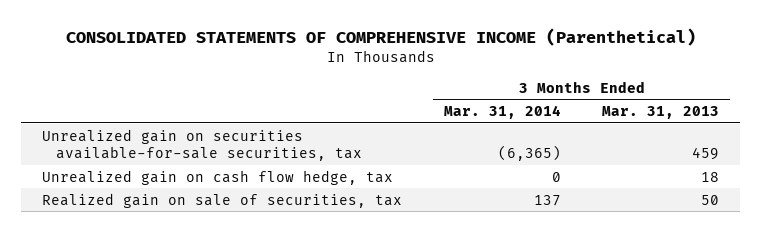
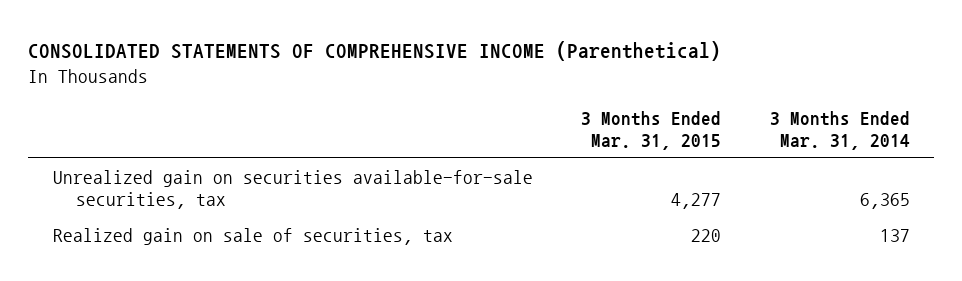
- | 3 Months Ended Mar. 31, 2014 | 3 Months Ended Mar. 31, 2013
+ | 3 Months Ended Mar. 31, 2015 | 3 Months Ended Mar. 31, 2014
- Unrealized gain on securities available-for-sale securities, tax | (6,365) | 459
- Unrealized gain on cash flow hedge, tax | 0 | 18
+ Unrealized gain on securities available-for-sale securities, tax | 4,277 | 6,365

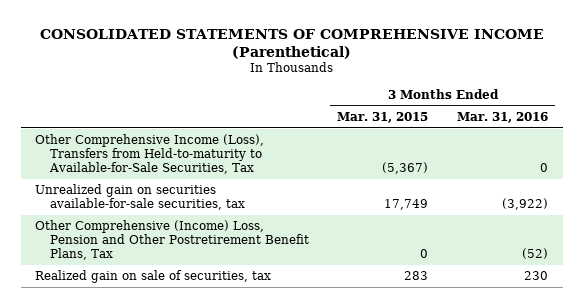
- | 3 Months Ended Mar. 31, 2015 | 3 Months Ended Mar. 31, 2014
+ | 3 Months Ended Mar. 31, 2015 | 3 Months Ended Mar. 31, 2016
- Unrealized gain on securities available-for-sale securities, tax | 4,277 | 6,365
- Realized gain on sale of securities, tax | 220 | 137
+ Other Comprehensive Income (Loss), Transfers from Held-to-maturity to Available-for-Sale Securities, Tax | (5,367) | 0
+ Unrealized gain on securities available-for-sale securities, tax | 17,749 | (3,922)
+ Other Comprehensive (Income) Loss, Pension and Other Postretirement Benefit Plans, Tax | 0 | (52)
+ Realized gain on sale of securities, tax | 283 | 230

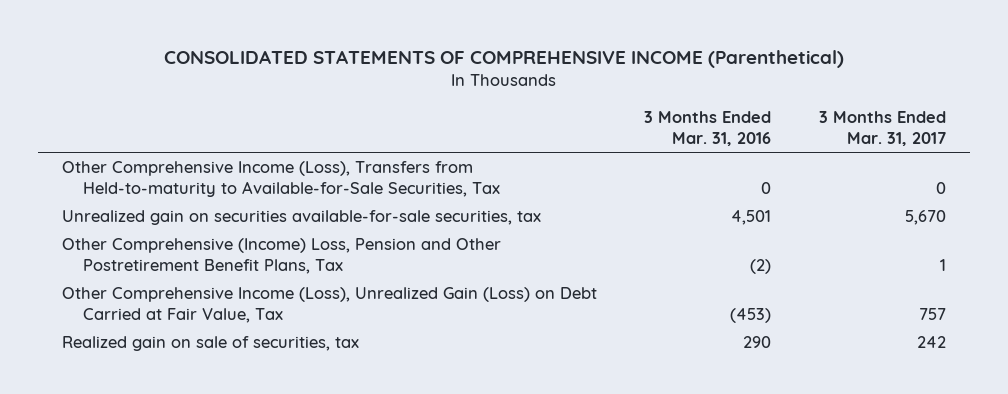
- | 3 Months Ended Mar. 31, 2015 | 3 Months Ended Mar. 31, 2016
+ | 3 Months Ended Mar. 31, 2016 | 3 Months Ended Mar. 31, 2017
- Unrealized gain on securities available-for-sale securities, tax | 17,749 | (3,922)
- Other Comprehensive (Income) Loss, Pension and Other Postretirement Benefit Plans, Tax | 0 | (52)
- Realized gain on sale of securities, tax | 283 | 230
+ Unrealized gain on securities available-for-sale securities, tax | 4,501 | 5,670
+ Other Comprehensive (Income) Loss, Pension and Other Postretirement Benefit Plans, Tax | (2) | 1
+ Other Comprehensive Income (Loss), Unrealized Gain (Loss) on Debt Carried at Fair Value, Tax | (453) | 757
+ Realized gain on sale of securities, tax | 290 | 242

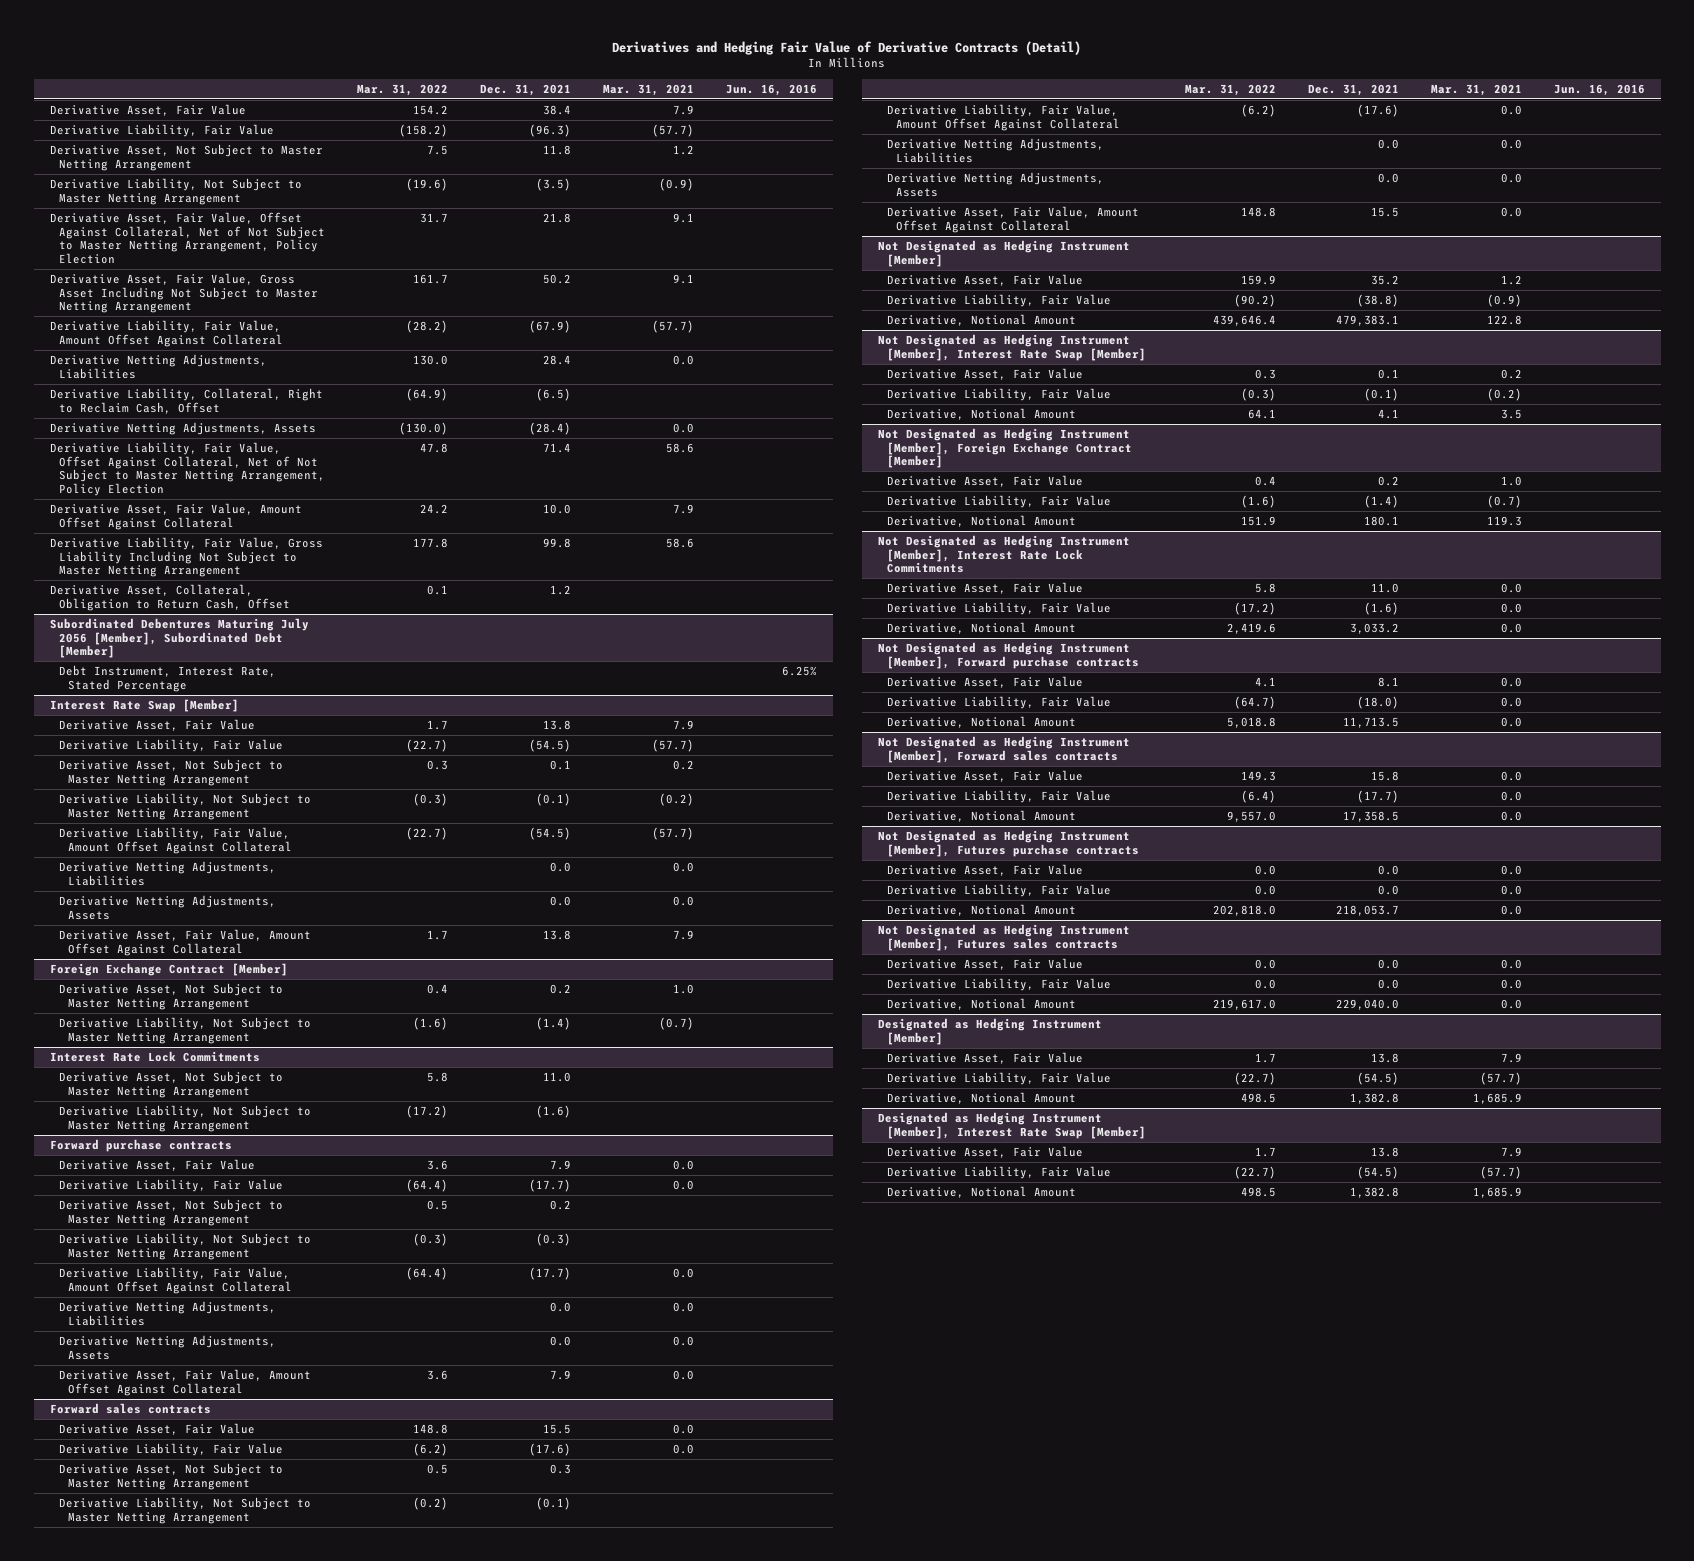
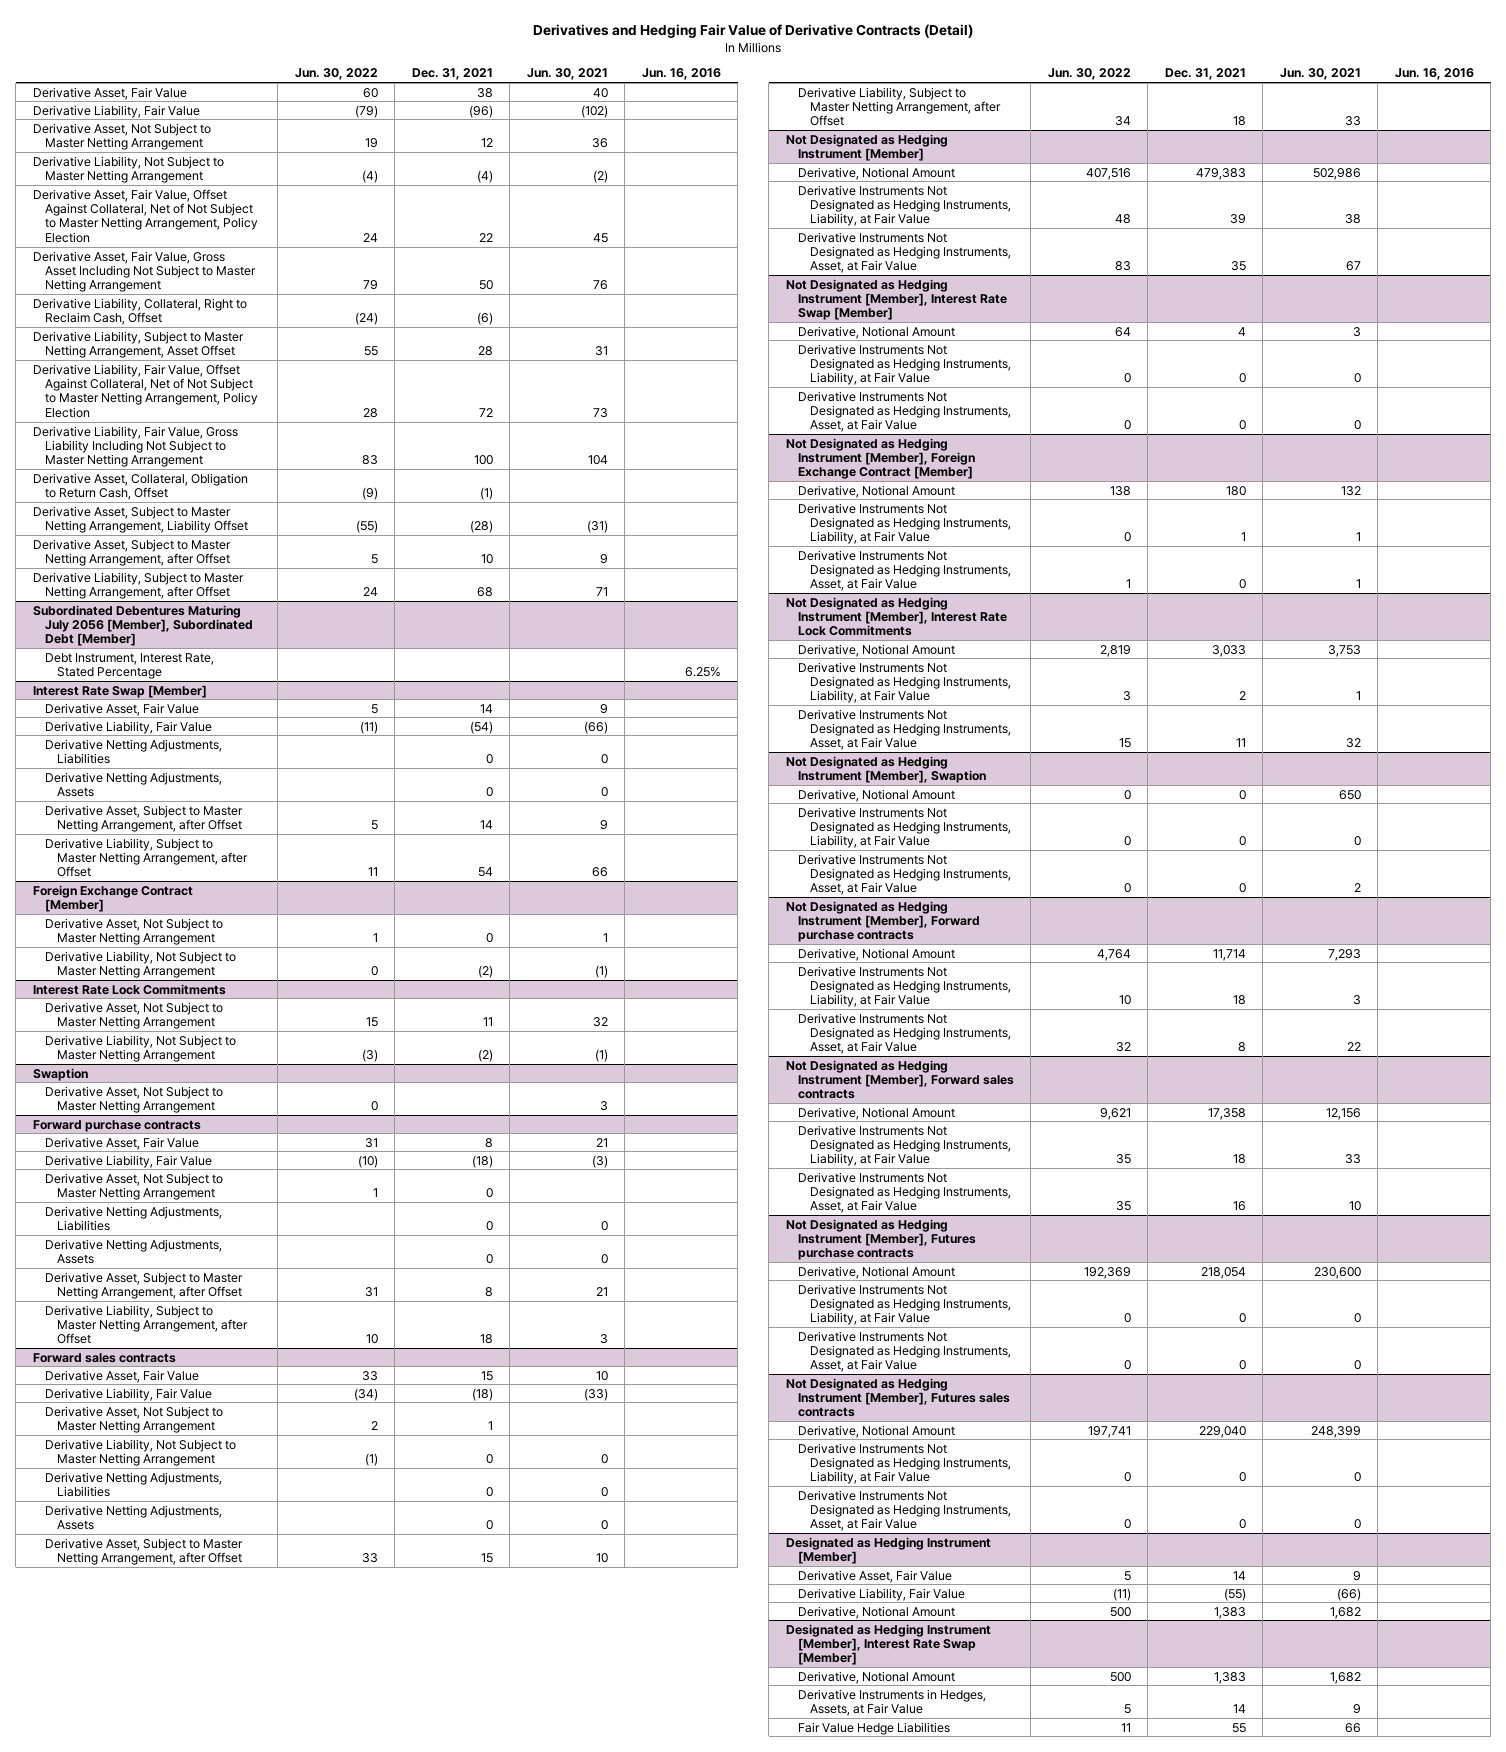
- | Mar. 31, 2022 | Dec. 31, 2021 | Mar. 31, 2021 | Jun. 16, 2016
+ | Jun. 30, 2022 | Dec. 31, 2021 | Jun. 30, 2021 | Jun. 16, 2016
- Derivative Asset, Fair Value | 154.2 | 38.4 | 7.9 |
- Derivative Liability, Fair Value | (158.2) | (96.3) | (57.7) |
- Derivative Asset, Not Subject to Master Netting Arrangement | 7.5 | 11.8 | 1.2 |
- Derivative Liability, Not Subject to Master Netting Arrangement | (19.6) | (3.5) | (0.9) |
- Derivative Asset, Fair Value, Offset Against Collateral, Net of Not Subject to Master Netting Arrangement, Policy Election | 31.7 | 21.8 | 9.1 |
- Derivative Asset, Fair Value, Gross Asset Including Not Subject to Master Netting Arrangement | 161.7 | 50.2 | 9.1 |
- Derivative Liability, Fair Value, Amount Offset Against Collateral | (28.2) | (67.9) | (57.7) |
- Derivative Netting Adjustments, Liabilities | 130.0 | 28.4 | 0.0 |
- Derivative Liability, Collateral, Right to Reclaim Cash, Offset | (64.9) | (6.5) | |
- Derivative Netting Adjustments, Assets | (130.0) | (28.4) | 0.0 |
- Derivative Liability, Fair Value, Offset Against Collateral, Net of Not Subject to Master Netting Arrangement, Policy Election | 47.8 | 71.4 | 58.6 |
- Derivative Asset, Fair Value, Amount Offset Against Collateral | 24.2 | 10.0 | 7.9 |
- Derivative Liability, Fair Value, Gross Liability Including Not Subject to Master Netting Arrangement | 177.8 | 99.8 | 58.6 |
- Derivative Asset, Collateral, Obligation to Return Cash, Offset | 0.1 | 1.2 | |
+ Derivative Asset, Fair Value | 60 | 38 | 40 |
+ Derivative Liability, Fair Value | (79) | (96) | (102) |
+ Derivative Asset, Not Subject to Master Netting Arrangement | 19 | 12 | 36 |
+ Derivative Liability, Not Subject to Master Netting Arrangement | (4) | (4) | (2) |
+ Derivative Asset, Fair Value, Offset Against Collateral, Net of Not Subject to Master Netting Arrangement, Policy Election | 24 | 22 | 45 |
+ Derivative Asset, Fair Value, Gross Asset Including Not Subject to Master Netting Arrangement | 79 | 50 | 76 |
+ Derivative Liability, Collateral, Right to Reclaim Cash, Offset | (24) | (6) | |
+ Derivative Liability, Subject to Master Netting Arrangement, Asset Offset | 55 | 28 | 31 |
+ Derivative Liability, Fair Value, Offset Against Collateral, Net of Not Subject to Master Netting Arrangement, Policy Election | 28 | 72 | 73 |
+ Derivative Liability, Fair Value, Gross Liability Including Not Subject to Master Netting Arrangement | 83 | 100 | 104 |
+ Derivative Asset, Collateral, Obligation to Return Cash, Offset | (9) | (1) | |
+ Derivative Asset, Subject to Master Netting Arrangement, Liability Offset | (55) | (28) | (31) |
+ Derivative Asset, Subject to Master Netting Arrangement, after Offset | 5 | 10 | 9 |
+ Derivative Liability, Subject to Master Netting Arrangement, after Offset | 24 | 68 | 71 |
@ Interest Rate Swap [Member]
- Derivative Asset, Fair Value | 1.7 | 13.8 | 7.9 |
- Derivative Liability, Fair Value | (22.7) | (54.5) | (57.7) |
- Derivative Asset, Not Subject to Master Netting Arrangement | 0.3 | 0.1 | 0.2 |
- Derivative Liability, Not Subject to Master Netting Arrangement | (0.3) | (0.1) | (0.2) |
- Derivative Liability, Fair Value, Amount Offset Against Collateral | (22.7) | (54.5) | (57.7) |
- Derivative Netting Adjustments, Liabilities | | 0.0 | 0.0 |
- Derivative Netting Adjustments, Assets | | 0.0 | 0.0 |
- Derivative Asset, Fair Value, Amount Offset Against Collateral | 1.7 | 13.8 | 7.9 |
+ Derivative Asset, Fair Value | 5 | 14 | 9 |
+ Derivative Liability, Fair Value | (11) | (54) | (66) |
+ Derivative Netting Adjustments, Liabilities | | 0 | 0 |
+ Derivative Netting Adjustments, Assets | | 0 | 0 |
+ Derivative Asset, Subject to Master Netting Arrangement, after Offset | 5 | 14 | 9 |
+ Derivative Liability, Subject to Master Netting Arrangement, after Offset | 11 | 54 | 66 |
@ Foreign Exchange Contract [Member]
- Derivative Asset, Not Subject to Master Netting Arrangement | 0.4 | 0.2 | 1.0 |
- Derivative Liability, Not Subject to Master Netting Arrangement | (1.6) | (1.4) | (0.7) |
+ Derivative Asset, Not Subject to Master Netting Arrangement | 1 | 0 | 1 |
+ Derivative Liability, Not Subject to Master Netting Arrangement | 0 | (2) | (1) |
@ Interest Rate Lock Commitments
- Derivative Asset, Not Subject to Master Netting Arrangement | 5.8 | 11.0 | |
- Derivative Liability, Not Subject to Master Netting Arrangement | (17.2) | (1.6) | |
+ Derivative Asset, Not Subject to Master Netting Arrangement | 15 | 11 | 32 |
+ Derivative Liability, Not Subject to Master Netting Arrangement | (3) | (2) | (1) |
+ Swaption
+ Derivative Asset, Not Subject to Master Netting Arrangement | 0 | | 3 |
@ Forward purchase contracts
- Derivative Asset, Fair Value | 3.6 | 7.9 | 0.0 |
- Derivative Liability, Fair Value | (64.4) | (17.7) | 0.0 |
- Derivative Asset, Not Subject to Master Netting Arrangement | 0.5 | 0.2 | |
- Derivative Liability, Not Subject to Master Netting Arrangement | (0.3) | (0.3) | |
- Derivative Liability, Fair Value, Amount Offset Against Collateral | (64.4) | (17.7) | 0.0 |
- Derivative Netting Adjustments, Liabilities | | 0.0 | 0.0 |
- Derivative Netting Adjustments, Assets | | 0.0 | 0.0 |
- Derivative Asset, Fair Value, Amount Offset Against Collateral | 3.6 | 7.9 | 0.0 |
+ Derivative Asset, Fair Value | 31 | 8 | 21 |
+ Derivative Liability, Fair Value | (10) | (18) | (3) |
+ Derivative Asset, Not Subject to Master Netting Arrangement | 1 | 0 | |
+ Derivative Netting Adjustments, Liabilities | | 0 | 0 |
+ Derivative Netting Adjustments, Assets | | 0 | 0 |
+ Derivative Asset, Subject to Master Netting Arrangement, after Offset | 31 | 8 | 21 |
+ Derivative Liability, Subject to Master Netting Arrangement, after Offset | 10 | 18 | 3 |
@ Forward sales contracts
- Derivative Asset, Fair Value | 148.8 | 15.5 | 0.0 |
- Derivative Liability, Fair Value | (6.2) | (17.6) | 0.0 |
- Derivative Asset, Not Subject to Master Netting Arrangement | 0.5 | 0.3 | |
- Derivative Liability, Not Subject to Master Netting Arrangement | (0.2) | (0.1) | |
- Derivative Liability, Fair Value, Amount Offset Against Collateral | (6.2) | (17.6) | 0.0 |
- Derivative Netting Adjustments, Liabilities | | 0.0 | 0.0 |
- Derivative Netting Adjustments, Assets | | 0.0 | 0.0 |
- Derivative Asset, Fair Value, Amount Offset Against Collateral | 148.8 | 15.5 | 0.0 |
+ Derivative Asset, Fair Value | 33 | 15 | 10 |
+ Derivative Liability, Fair Value | (34) | (18) | (33) |
+ Derivative Asset, Not Subject to Master Netting Arrangement | 2 | 1 | |
+ Derivative Liability, Not Subject to Master Netting Arrangement | (1) | 0 | 0 |
+ Derivative Netting Adjustments, Liabilities | | 0 | 0 |
+ Derivative Netting Adjustments, Assets | | 0 | 0 |
+ Derivative Asset, Subject to Master Netting Arrangement, after Offset | 33 | 15 | 10 |
+ Derivative Liability, Subject to Master Netting Arrangement, after Offset | 34 | 18 | 33 |
@ Not Designated as Hedging Instrument [Member]
- Derivative Asset, Fair Value | 159.9 | 35.2 | 1.2 |
- Derivative Liability, Fair Value | (90.2) | (38.8) | (0.9) |
- Derivative, Notional Amount | 439,646.4 | 479,383.1 | 122.8 |
+ Derivative, Notional Amount | 407,516 | 479,383 | 502,986 |
+ Derivative Instruments Not Designated as Hedging Instruments, Liability, at Fair Value | 48 | 39 | 38 |
+ Derivative Instruments Not Designated as Hedging Instruments, Asset, at Fair Value | 83 | 35 | 67 |
@ Not Designated as Hedging Instrument [Member], Interest Rate Swap [Member]
- Derivative Asset, Fair Value | 0.3 | 0.1 | 0.2 |
- Derivative Liability, Fair Value | (0.3) | (0.1) | (0.2) |
- Derivative, Notional Amount | 64.1 | 4.1 | 3.5 |
+ Derivative, Notional Amount | 64 | 4 | 3 |
+ Derivative Instruments Not Designated as Hedging Instruments, Liability, at Fair Value | 0 | 0 | 0 |
+ Derivative Instruments Not Designated as Hedging Instruments, Asset, at Fair Value | 0 | 0 | 0 |
@ Not Designated as Hedging Instrument [Member], Foreign Exchange Contract [Member]
- Derivative Asset, Fair Value | 0.4 | 0.2 | 1.0 |
- Derivative Liability, Fair Value | (1.6) | (1.4) | (0.7) |
- Derivative, Notional Amount | 151.9 | 180.1 | 119.3 |
+ Derivative, Notional Amount | 138 | 180 | 132 |
+ Derivative Instruments Not Designated as Hedging Instruments, Liability, at Fair Value | 0 | 1 | 1 |
+ Derivative Instruments Not Designated as Hedging Instruments, Asset, at Fair Value | 1 | 0 | 1 |
@ Not Designated as Hedging Instrument [Member], Interest Rate Lock Commitments
- Derivative Asset, Fair Value | 5.8 | 11.0 | 0.0 |
- Derivative Liability, Fair Value | (17.2) | (1.6) | 0.0 |
- Derivative, Notional Amount | 2,419.6 | 3,033.2 | 0.0 |
+ Derivative, Notional Amount | 2,819 | 3,033 | 3,753 |
+ Derivative Instruments Not Designated as Hedging Instruments, Liability, at Fair Value | 3 | 2 | 1 |
+ Derivative Instruments Not Designated as Hedging Instruments, Asset, at Fair Value | 15 | 11 | 32 |
+ Not Designated as Hedging Instrument [Member], Swaption
+ Derivative, Notional Amount | 0 | 0 | 650 |
+ Derivative Instruments Not Designated as Hedging Instruments, Liability, at Fair Value | 0 | 0 | 0 |
+ Derivative Instruments Not Designated as Hedging Instruments, Asset, at Fair Value | 0 | 0 | 2 |
@ Not Designated as Hedging Instrument [Member], Forward purchase contracts
- Derivative Asset, Fair Value | 4.1 | 8.1 | 0.0 |
- Derivative Liability, Fair Value | (64.7) | (18.0) | 0.0 |
- Derivative, Notional Amount | 5,018.8 | 11,713.5 | 0.0 |
+ Derivative, Notional Amount | 4,764 | 11,714 | 7,293 |
+ Derivative Instruments Not Designated as Hedging Instruments, Liability, at Fair Value | 10 | 18 | 3 |
+ Derivative Instruments Not Designated as Hedging Instruments, Asset, at Fair Value | 32 | 8 | 22 |
@ Not Designated as Hedging Instrument [Member], Forward sales contracts
- Derivative Asset, Fair Value | 149.3 | 15.8 | 0.0 |
- Derivative Liability, Fair Value | (6.4) | (17.7) | 0.0 |
- Derivative, Notional Amount | 9,557.0 | 17,358.5 | 0.0 |
+ Derivative, Notional Amount | 9,621 | 17,358 | 12,156 |
+ Derivative Instruments Not Designated as Hedging Instruments, Liability, at Fair Value | 35 | 18 | 33 |
+ Derivative Instruments Not Designated as Hedging Instruments, Asset, at Fair Value | 35 | 16 | 10 |
@ Not Designated as Hedging Instrument [Member], Futures purchase contracts
- Derivative Asset, Fair Value | 0.0 | 0.0 | 0.0 |
- Derivative Liability, Fair Value | 0.0 | 0.0 | 0.0 |
- Derivative, Notional Amount | 202,818.0 | 218,053.7 | 0.0 |
+ Derivative, Notional Amount | 192,369 | 218,054 | 230,600 |
+ Derivative Instruments Not Designated as Hedging Instruments, Liability, at Fair Value | 0 | 0 | 0 |
+ Derivative Instruments Not Designated as Hedging Instruments, Asset, at Fair Value | 0 | 0 | 0 |
@ Not Designated as Hedging Instrument [Member], Futures sales contracts
- Derivative Asset, Fair Value | 0.0 | 0.0 | 0.0 |
- Derivative Liability, Fair Value | 0.0 | 0.0 | 0.0 |
- Derivative, Notional Amount | 219,617.0 | 229,040.0 | 0.0 |
+ Derivative, Notional Amount | 197,741 | 229,040 | 248,399 |
+ Derivative Instruments Not Designated as Hedging Instruments, Liability, at Fair Value | 0 | 0 | 0 |
+ Derivative Instruments Not Designated as Hedging Instruments, Asset, at Fair Value | 0 | 0 | 0 |
@ Designated as Hedging Instrument [Member]
- Derivative Asset, Fair Value | 1.7 | 13.8 | 7.9 |
- Derivative Liability, Fair Value | (22.7) | (54.5) | (57.7) |
- Derivative, Notional Amount | 498.5 | 1,382.8 | 1,685.9 |
+ Derivative Asset, Fair Value | 5 | 14 | 9 |
+ Derivative Liability, Fair Value | (11) | (55) | (66) |
+ Derivative, Notional Amount | 500 | 1,383 | 1,682 |
@ Designated as Hedging Instrument [Member], Interest Rate Swap [Member]
- Derivative Asset, Fair Value | 1.7 | 13.8 | 7.9 |
- Derivative Liability, Fair Value | (22.7) | (54.5) | (57.7) |
- Derivative, Notional Amount | 498.5 | 1,382.8 | 1,685.9 |
+ Derivative, Notional Amount | 500 | 1,383 | 1,682 |
+ Derivative Instruments in Hedges, Assets, at Fair Value | 5 | 14 | 9 |
+ Fair Value Hedge Liabilities | 11 | 55 | 66 |

